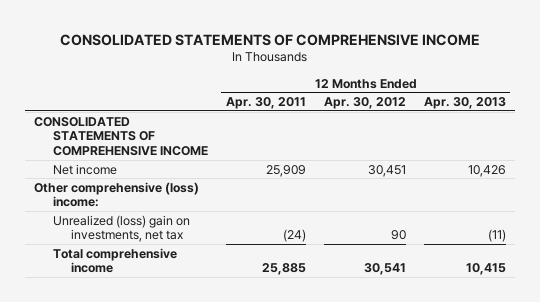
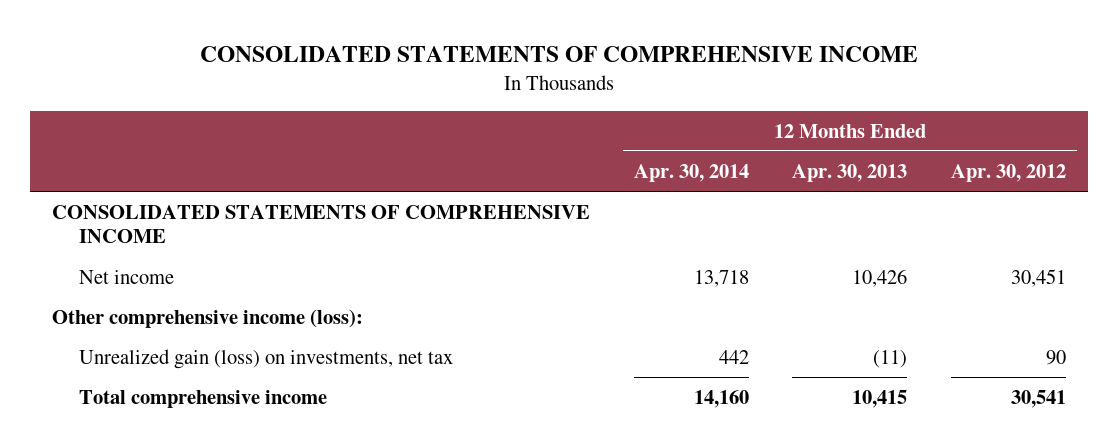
- | 12 Months Ended Apr. 30, 2011 | 12 Months Ended Apr. 30, 2012 | 12 Months Ended Apr. 30, 2013
+ | 12 Months Ended Apr. 30, 2014 | 12 Months Ended Apr. 30, 2013 | 12 Months Ended Apr. 30, 2012
- Other comprehensive (loss) income:
- Unrealized (loss) gain on investments, net tax | (24) | 90 | (11)
+ Other comprehensive income (loss):
+ Unrealized gain (loss) on investments, net tax | 442 | (11) | 90

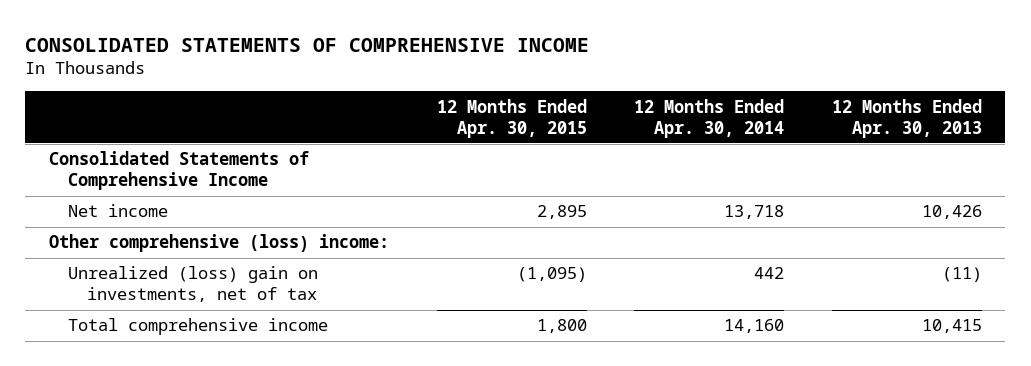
- | 12 Months Ended Apr. 30, 2014 | 12 Months Ended Apr. 30, 2013 | 12 Months Ended Apr. 30, 2012
+ | 12 Months Ended Apr. 30, 2015 | 12 Months Ended Apr. 30, 2014 | 12 Months Ended Apr. 30, 2013
- CONSOLIDATED STATEMENTS OF COMPREHENSIVE INCOME
+ Consolidated Statements of Comprehensive Income
- Other comprehensive income (loss):
- Unrealized gain (loss) on investments, net tax | 442 | (11) | 90
+ Other comprehensive (loss) income:
+ Unrealized (loss) gain on investments, net of tax | (1,095) | 442 | (11)

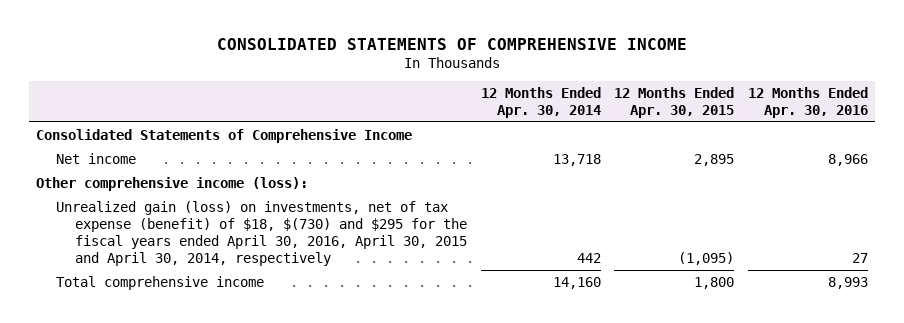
- | 12 Months Ended Apr. 30, 2015 | 12 Months Ended Apr. 30, 2014 | 12 Months Ended Apr. 30, 2013
+ | 12 Months Ended Apr. 30, 2014 | 12 Months Ended Apr. 30, 2015 | 12 Months Ended Apr. 30, 2016
- Other comprehensive (loss) income:
- Unrealized (loss) gain on investments, net of tax | (1,095) | 442 | (11)
+ Other comprehensive income (loss):
+ Unrealized gain (loss) on investments, net of tax expense (benefit) of $18, $(730) and $295 for the fiscal years ended April 30, 2016, April 30, 2015 and April 30, 2014, respectively | 442 | (1,095) | 27

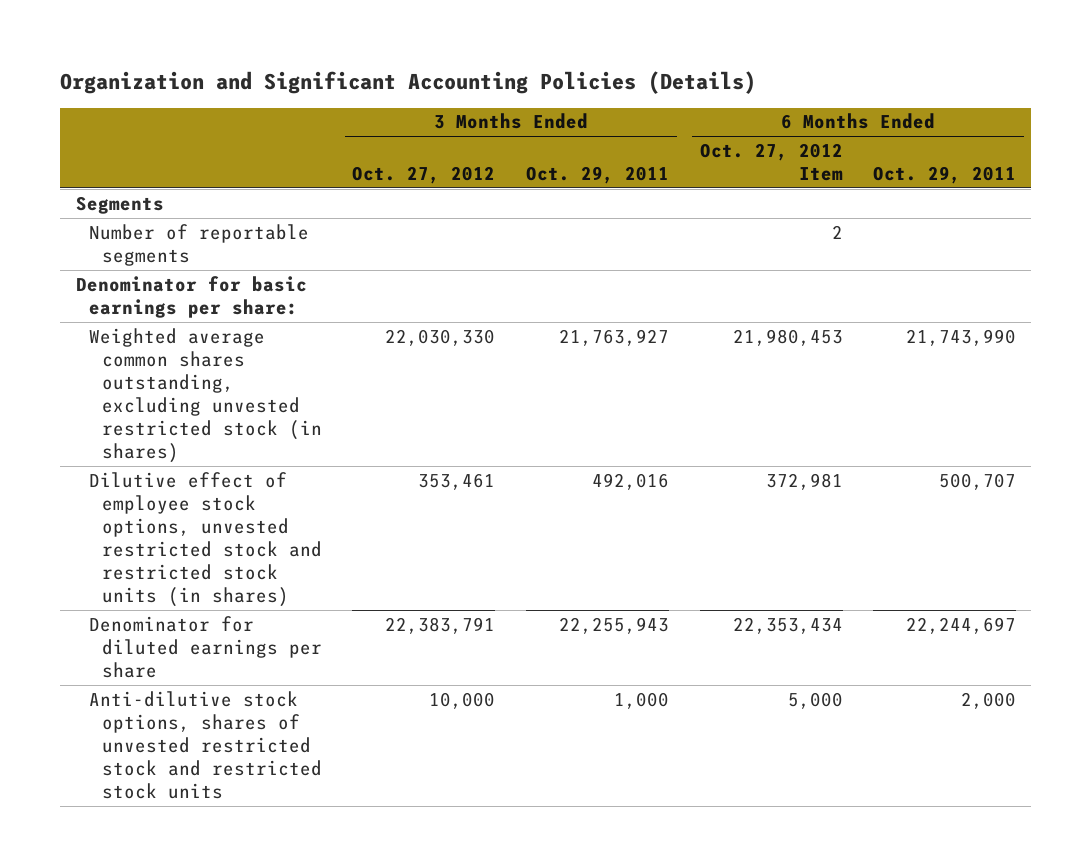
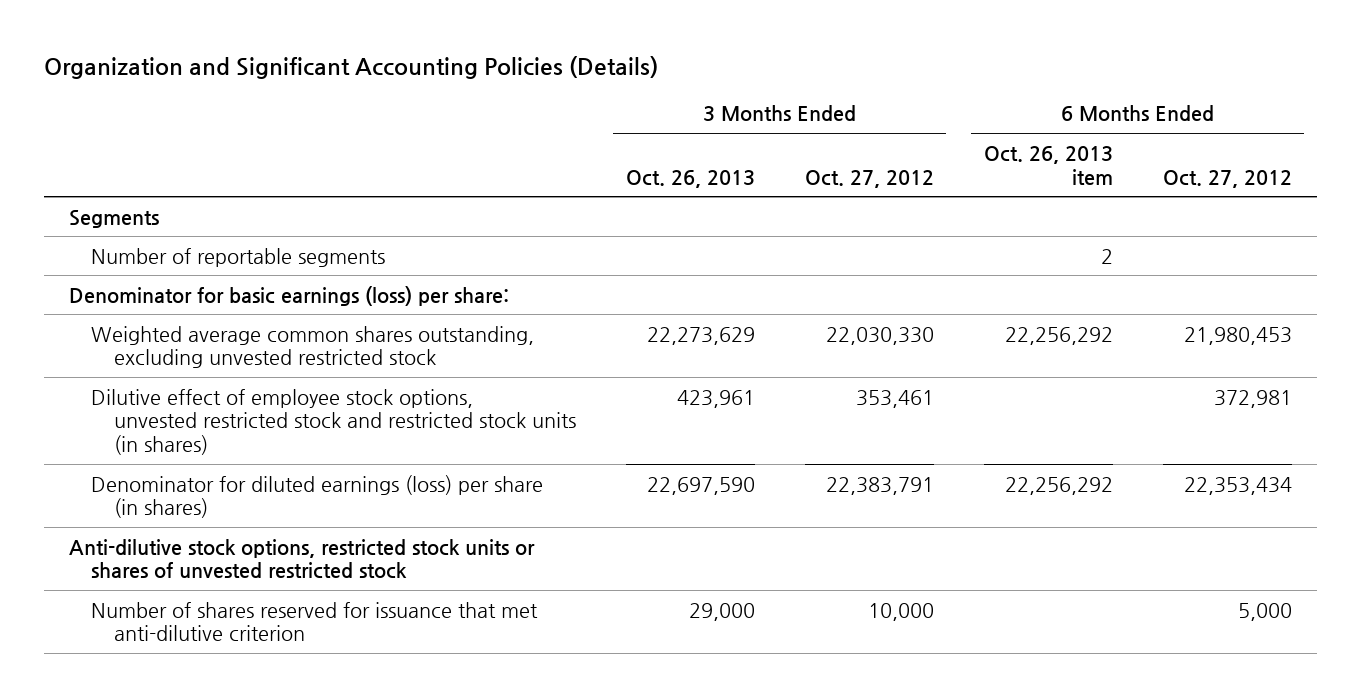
- | 3 Months Ended Oct. 27, 2012 | 3 Months Ended Oct. 29, 2011 | 6 Months Ended Oct. 27, 2012 Item | 6 Months Ended Oct. 29, 2011
+ | 3 Months Ended Oct. 26, 2013 | 3 Months Ended Oct. 27, 2012 | 6 Months Ended Oct. 26, 2013 item | 6 Months Ended Oct. 27, 2012
- Denominator for basic earnings per share:
- Weighted average common shares outstanding, excluding unvested restricted stock (in shares) | 22,030,330 | 21,763,927 | 21,980,453 | 21,743,990
+ Denominator for basic earnings (loss) per share:
+ Weighted average common shares outstanding, excluding unvested restricted stock | 22,273,629 | 22,030,330 | 22,256,292 | 21,980,453
- Denominator for diluted earnings per share | 22,383,791 | 22,255,943 | 22,353,434 | 22,244,697
- Anti-dilutive stock options, shares of unvested restricted stock and restricted stock units | 10,000 | 1,000 | 5,000 | 2,000
+ Denominator for diluted earnings (loss) per share (in shares) | 22,697,590 | 22,383,791 | 22,256,292 | 22,353,434
+ Anti-dilutive stock options, restricted stock units or shares of unvested restricted stock
+ Number of shares reserved for issuance that met anti-dilutive criterion | 29,000 | 10,000 | | 5,000

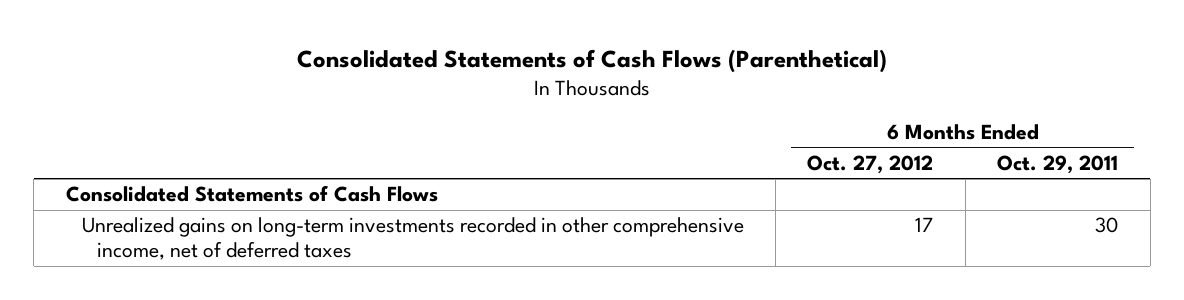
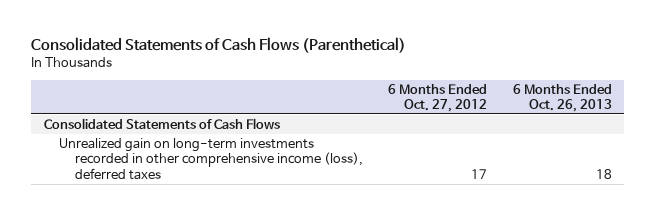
- | 6 Months Ended Oct. 27, 2012 | 6 Months Ended Oct. 29, 2011
+ | 6 Months Ended Oct. 27, 2012 | 6 Months Ended Oct. 26, 2013
- Unrealized gains on long-term investments recorded in other comprehensive income, net of deferred taxes | 17 | 30
+ Unrealized gain on long-term investments recorded in other comprehensive income (loss), deferred taxes | 17 | 18

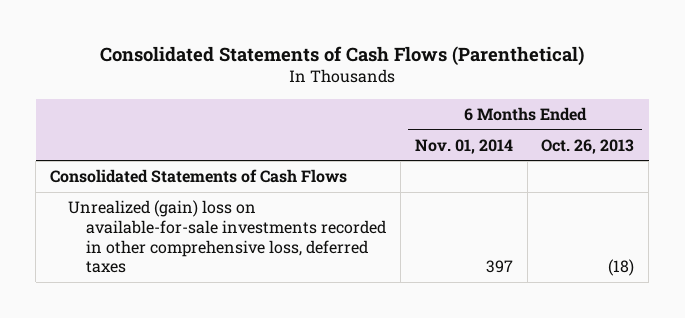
- | 6 Months Ended Oct. 27, 2012 | 6 Months Ended Oct. 26, 2013
+ | 6 Months Ended Nov. 01, 2014 | 6 Months Ended Oct. 26, 2013
- Unrealized gain on long-term investments recorded in other comprehensive income (loss), deferred taxes | 17 | 18
+ Unrealized (gain) loss on available-for-sale investments recorded in other comprehensive loss, deferred taxes | 397 | (18)

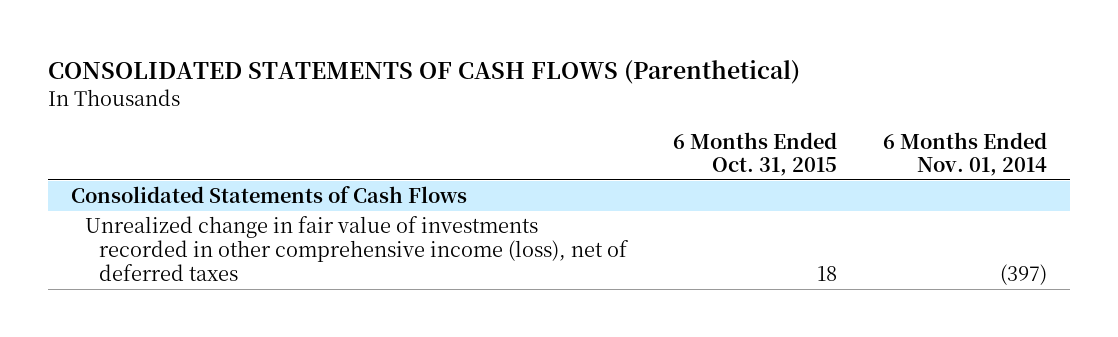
- Consolidated Statements of Cash Flows (Parenthetical)
+ CONSOLIDATED STATEMENTS OF CASH FLOWS (Parenthetical)
- | 6 Months Ended Nov. 01, 2014 | 6 Months Ended Oct. 26, 2013
+ | 6 Months Ended Oct. 31, 2015 | 6 Months Ended Nov. 01, 2014
- Unrealized (gain) loss on available-for-sale investments recorded in other comprehensive loss, deferred taxes | 397 | (18)
+ Unrealized change in fair value of investments recorded in other comprehensive income (loss), net of deferred taxes | 18 | (397)

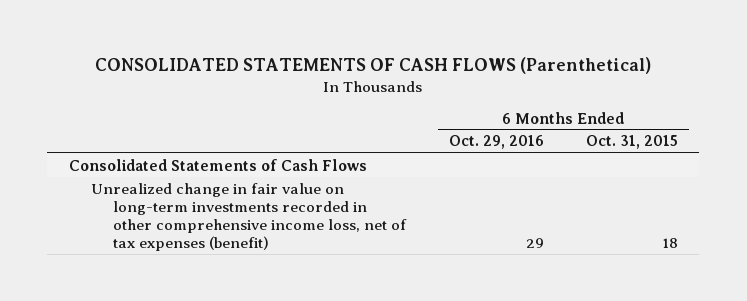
- | 6 Months Ended Oct. 31, 2015 | 6 Months Ended Nov. 01, 2014
+ | 6 Months Ended Oct. 29, 2016 | 6 Months Ended Oct. 31, 2015
- Unrealized change in fair value of investments recorded in other comprehensive income (loss), net of deferred taxes | 18 | (397)
+ Unrealized change in fair value on long-term investments recorded in other comprehensive income loss, net of tax expenses (benefit) | 29 | 18

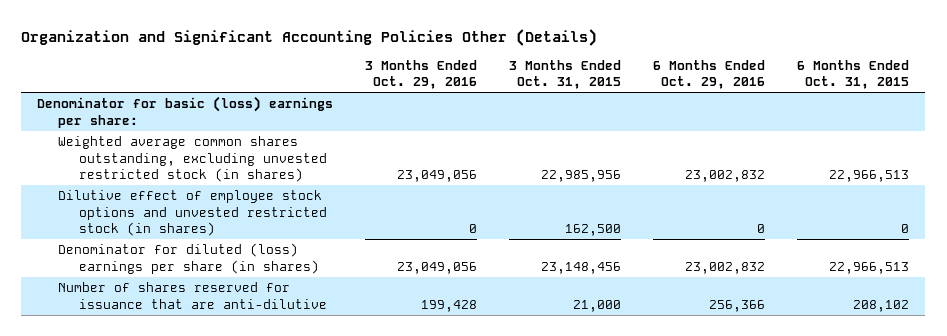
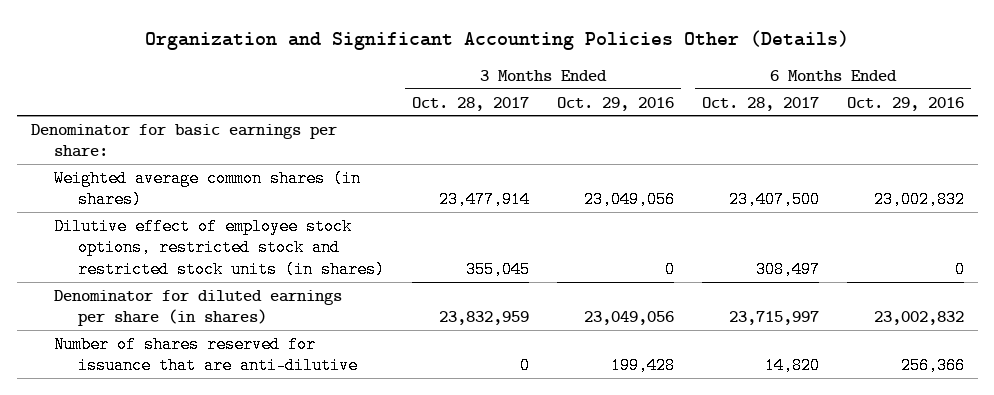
- | 3 Months Ended Oct. 29, 2016 | 3 Months Ended Oct. 31, 2015 | 6 Months Ended Oct. 29, 2016 | 6 Months Ended Oct. 31, 2015
+ | 3 Months Ended Oct. 28, 2017 | 3 Months Ended Oct. 29, 2016 | 6 Months Ended Oct. 28, 2017 | 6 Months Ended Oct. 29, 2016
- Denominator for basic (loss) earnings per share:
- Weighted average common shares outstanding, excluding unvested restricted stock (in shares) | 23,049,056 | 22,985,956 | 23,002,832 | 22,966,513
- Dilutive effect of employee stock options and unvested restricted stock (in shares) | 0 | 162,500 | 0 | 0
- Denominator for diluted (loss) earnings per share (in shares) | 23,049,056 | 23,148,456 | 23,002,832 | 22,966,513
+ Denominator for basic earnings per share:
+ Weighted average common shares (in shares) | 23,477,914 | 23,049,056 | 23,407,500 | 23,002,832
+ Dilutive effect of employee stock options, restricted stock and restricted stock units (in shares) | 355,045 | 0 | 308,497 | 0
+ Denominator for diluted earnings per share (in shares) | 23,832,959 | 23,049,056 | 23,715,997 | 23,002,832

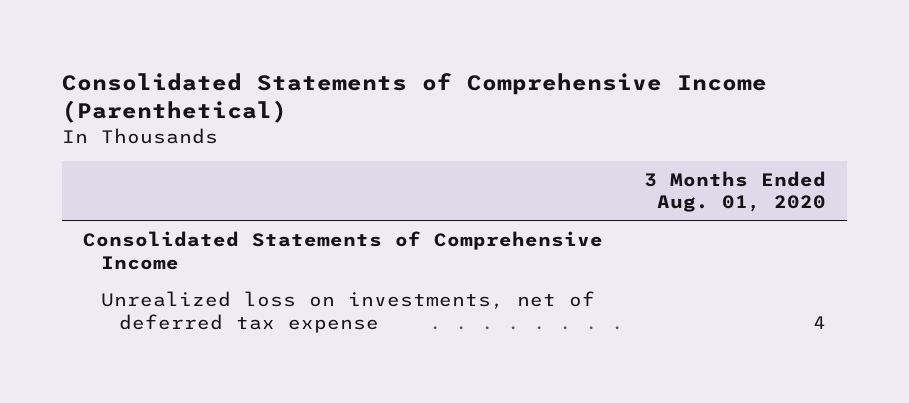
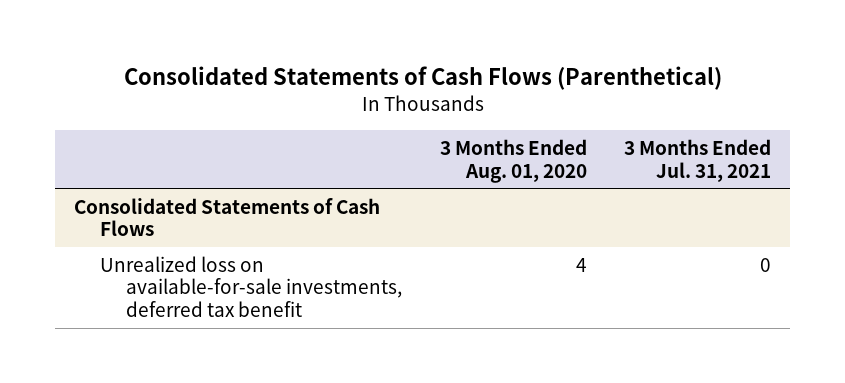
- Consolidated Statements of Comprehensive Income (Parenthetical)
+ Consolidated Statements of Cash Flows (Parenthetical)
- | 3 Months Ended Aug. 01, 2020
+ | 3 Months Ended Aug. 01, 2020 | 3 Months Ended Jul. 31, 2021
- Consolidated Statements of Comprehensive Income
- Unrealized loss on investments, net of deferred tax expense | 4
+ Consolidated Statements of Cash Flows
+ Unrealized loss on available-for-sale investments, deferred tax benefit | 4 | 0

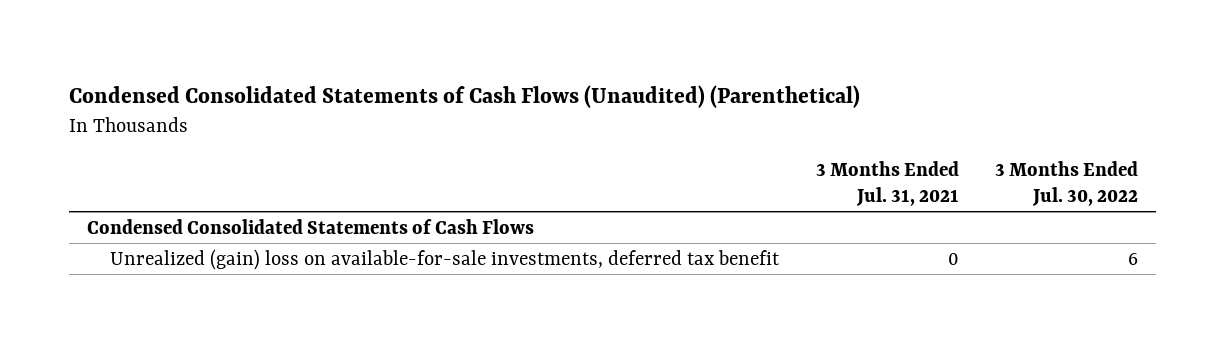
- Consolidated Statements of Cash Flows (Parenthetical)
+ Condensed Consolidated Statements of Cash Flows (Unaudited) (Parenthetical)
- | 3 Months Ended Aug. 01, 2020 | 3 Months Ended Jul. 31, 2021
+ | 3 Months Ended Jul. 31, 2021 | 3 Months Ended Jul. 30, 2022
- Consolidated Statements of Cash Flows
- Unrealized loss on available-for-sale investments, deferred tax benefit | 4 | 0
+ Condensed Consolidated Statements of Cash Flows
+ Unrealized (gain) loss on available-for-sale investments, deferred tax benefit | 0 | 6

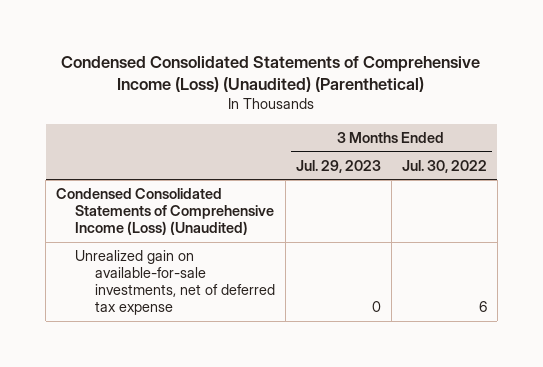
- Condensed Consolidated Statements of Cash Flows (Unaudited) (Parenthetical)
+ Condensed Consolidated Statements of Comprehensive Income (Loss) (Unaudited) (Parenthetical)
- | 3 Months Ended Jul. 31, 2021 | 3 Months Ended Jul. 30, 2022
+ | 3 Months Ended Jul. 29, 2023 | 3 Months Ended Jul. 30, 2022
- Condensed Consolidated Statements of Cash Flows
- Unrealized (gain) loss on available-for-sale investments, deferred tax benefit | 0 | 6
+ Condensed Consolidated Statements of Comprehensive Income (Loss) (Unaudited)
+ Unrealized gain on available-for-sale investments, net of deferred tax expense | 0 | 6

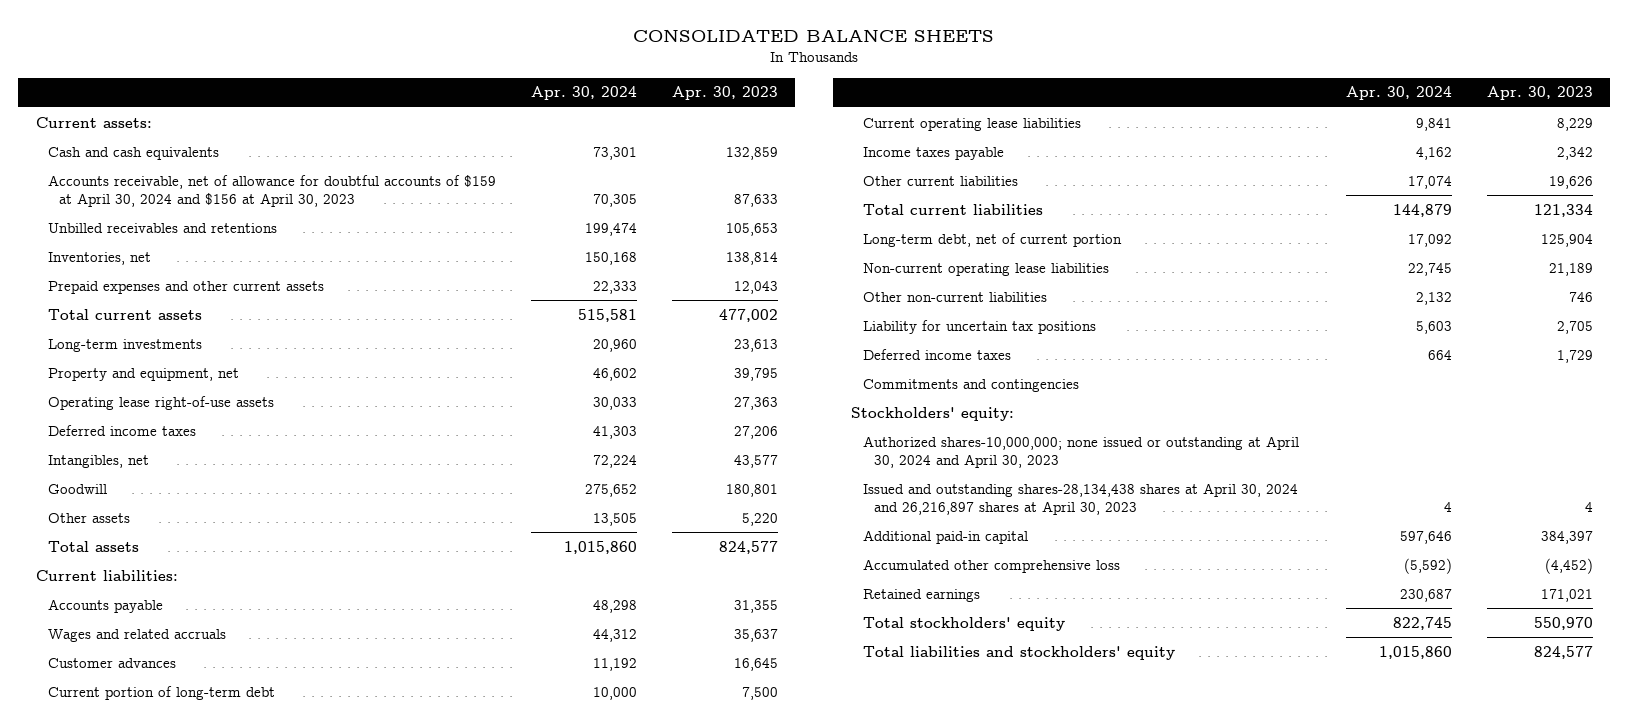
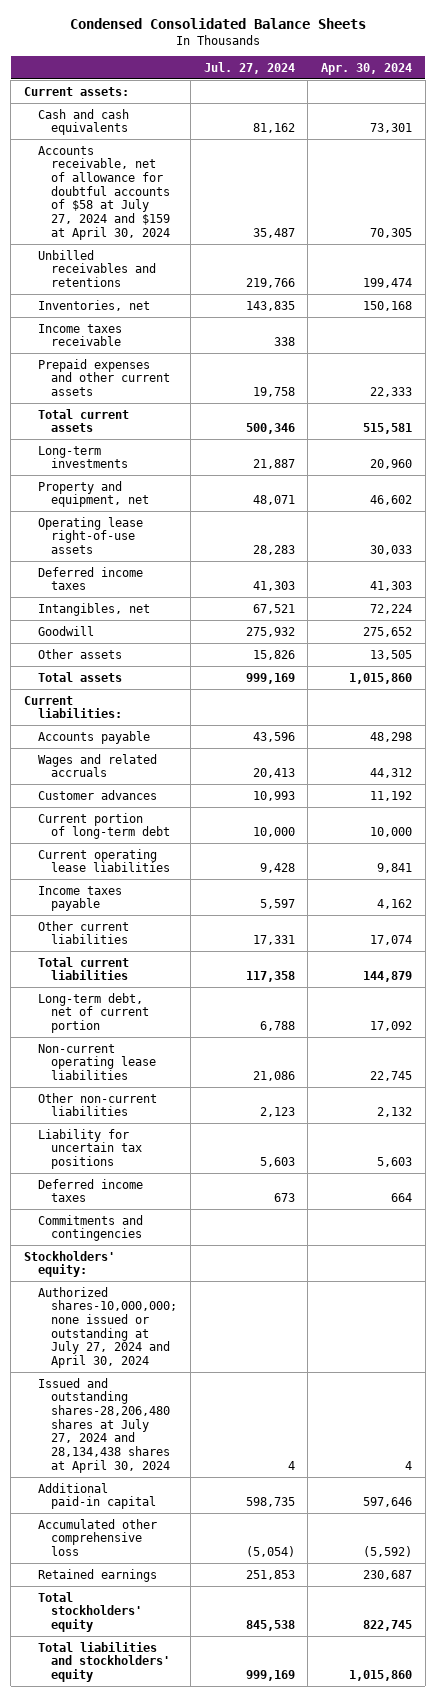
- CONSOLIDATED BALANCE SHEETS
+ Condensed Consolidated Balance Sheets
- | Apr. 30, 2024 | Apr. 30, 2023
+ | Jul. 27, 2024 | Apr. 30, 2024
- Accounts receivable, net of allowance for doubtful accounts of $159 at April 30, 2024 and $156 at April 30, 2023 | 70,305 | 87,633
+ Accounts receivable, net of allowance for doubtful accounts of $58 at July 27, 2024 and $159 at April 30, 2024 | 35,487 | 70,305
+ Income taxes receivable | 338 |
- Authorized shares-10,000,000; none issued or outstanding at April 30, 2024 and April 30, 2023
- Issued and outstanding shares-28,134,438 shares at April 30, 2024 and 26,216,897 shares at April 30, 2023 | 4 | 4
+ Authorized shares-10,000,000; none issued or outstanding at July 27, 2024 and April 30, 2024
+ Issued and outstanding shares-28,206,480 shares at July 27, 2024 and 28,134,438 shares at April 30, 2024 | 4 | 4

